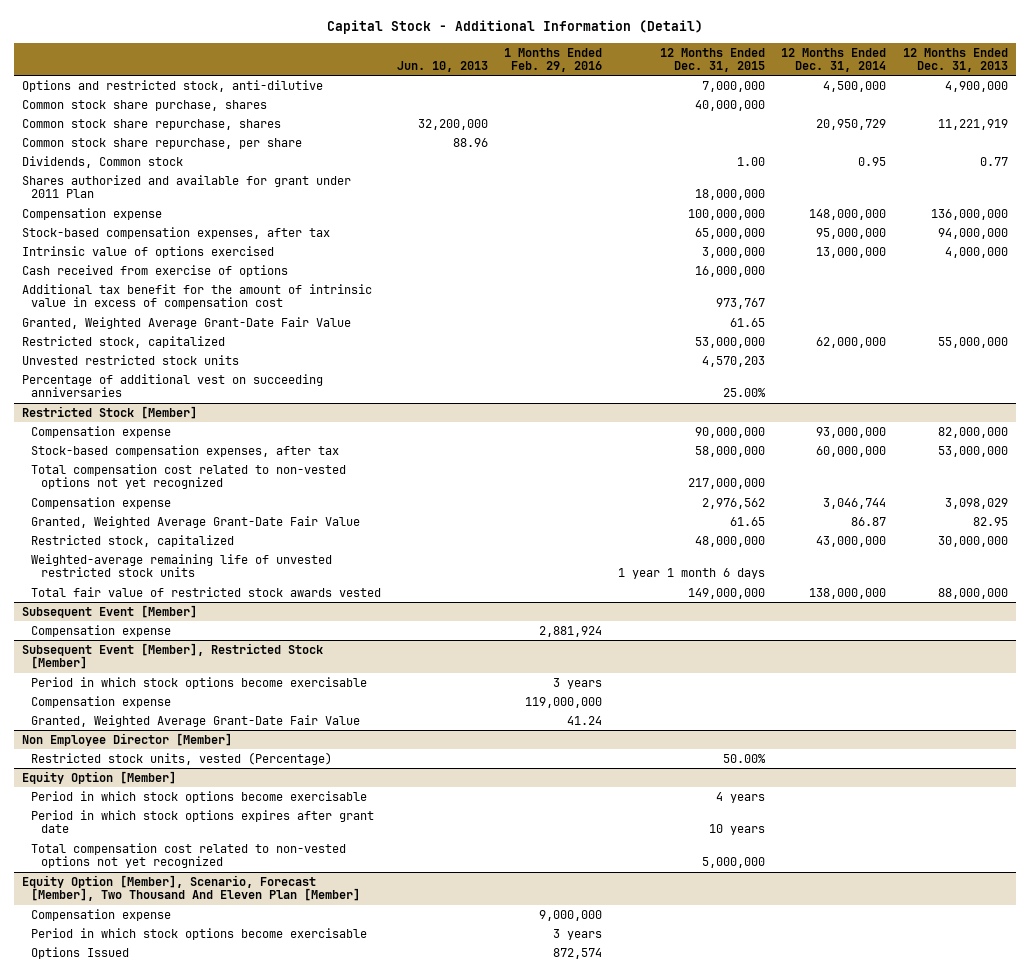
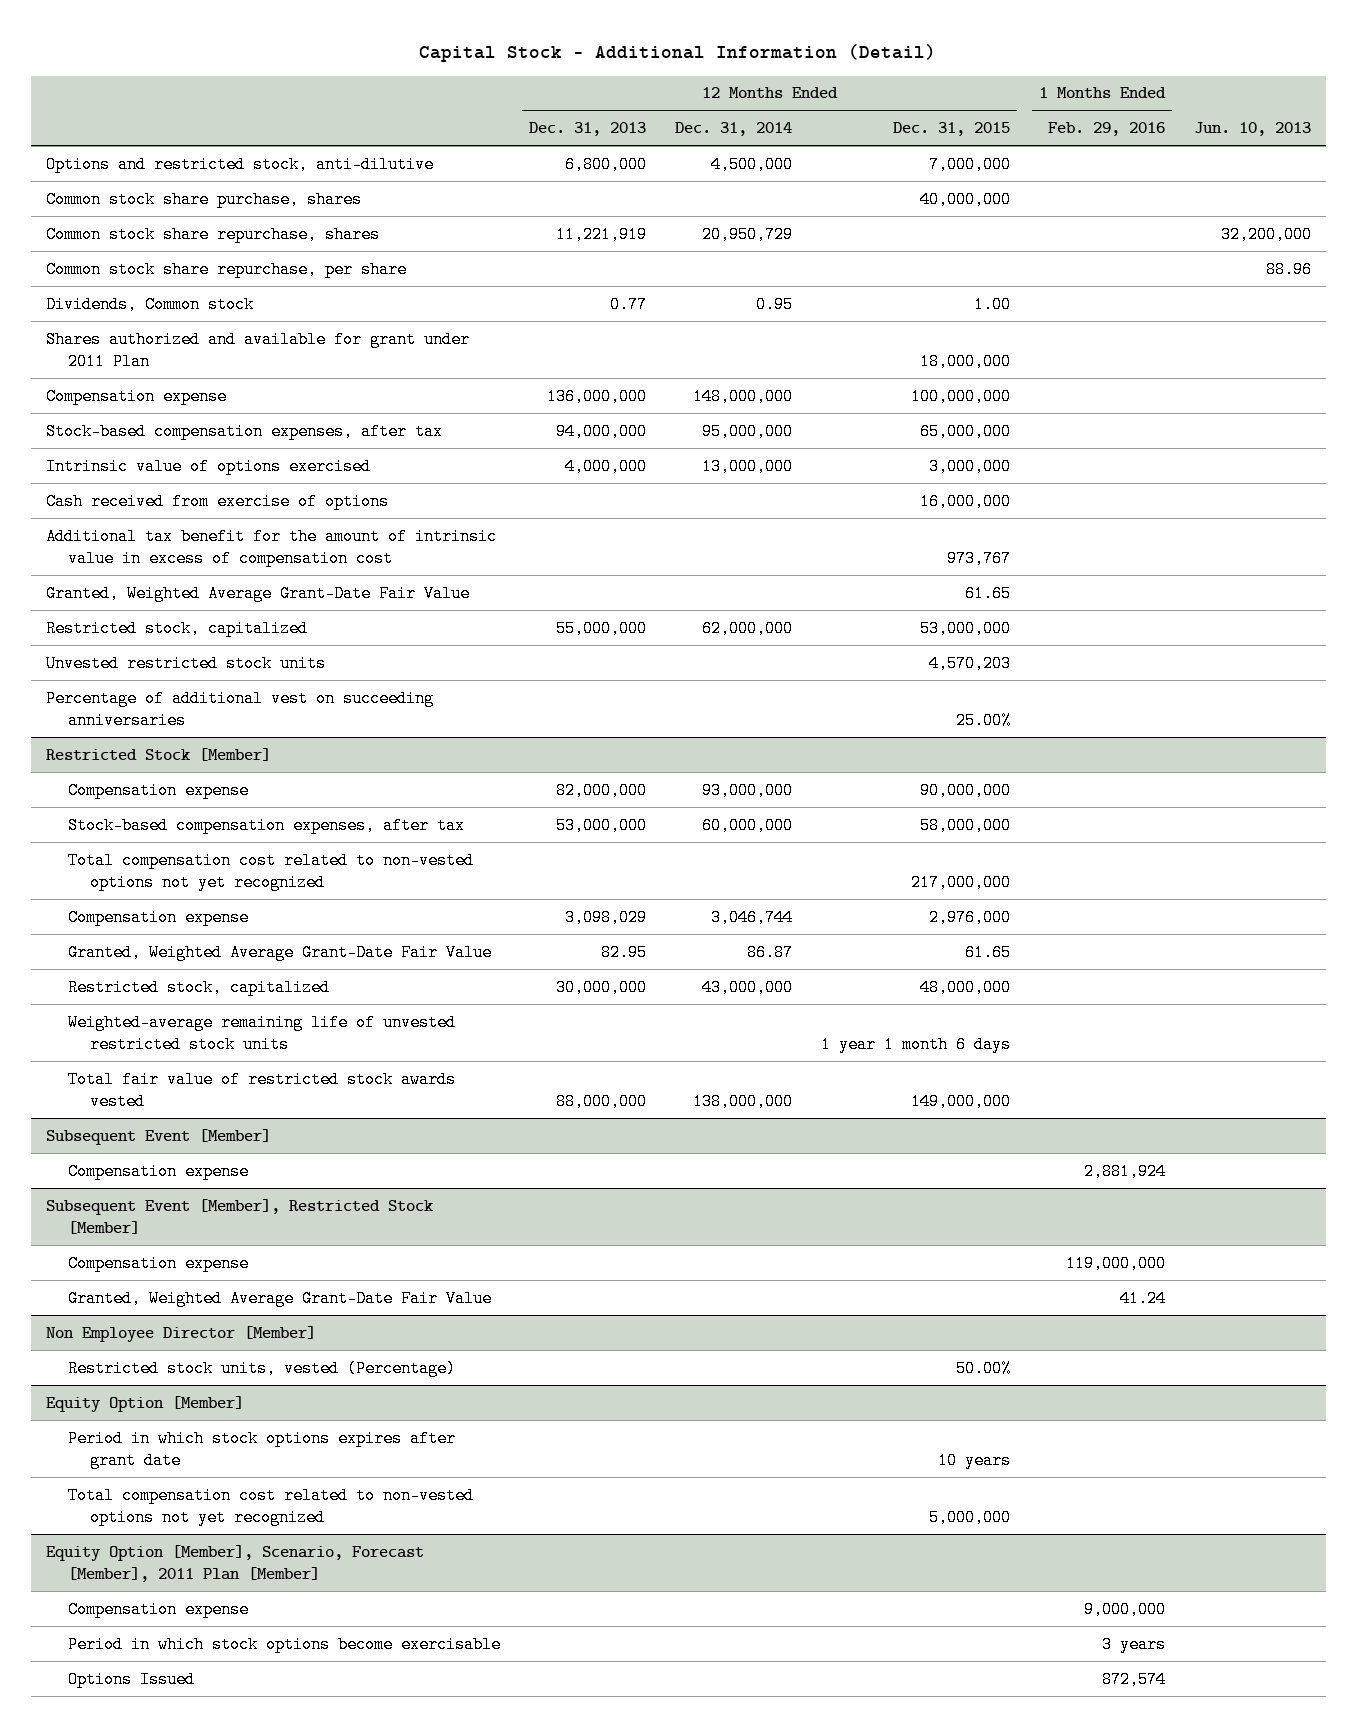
- | Jun. 10, 2013 | 1 Months Ended Feb. 29, 2016 | 12 Months Ended Dec. 31, 2015 | 12 Months Ended Dec. 31, 2014 | 12 Months Ended Dec. 31, 2013
+ | 12 Months Ended Dec. 31, 2013 | 12 Months Ended Dec. 31, 2014 | 12 Months Ended Dec. 31, 2015 | 1 Months Ended Feb. 29, 2016 | Jun. 10, 2013
- Options and restricted stock, anti-dilutive | | | 7,000,000 | 4,500,000 | 4,900,000
+ Options and restricted stock, anti-dilutive | 6,800,000 | 4,500,000 | 7,000,000 | |
@ Restricted Stock [Member]
- Compensation expense | | | 2,976,562 | 3,046,744 | 3,098,029
+ Compensation expense | 3,098,029 | 3,046,744 | 2,976,000 | |
@ Subsequent Event [Member], Restricted Stock [Member]
- Period in which stock options become exercisable | | 3 years | | |
@ Equity Option [Member]
- Period in which stock options become exercisable | | | 4 years | |
- Equity Option [Member], Scenario, Forecast [Member], Two Thousand And Eleven Plan [Member]
+ Equity Option [Member], Scenario, Forecast [Member], 2011 Plan [Member]

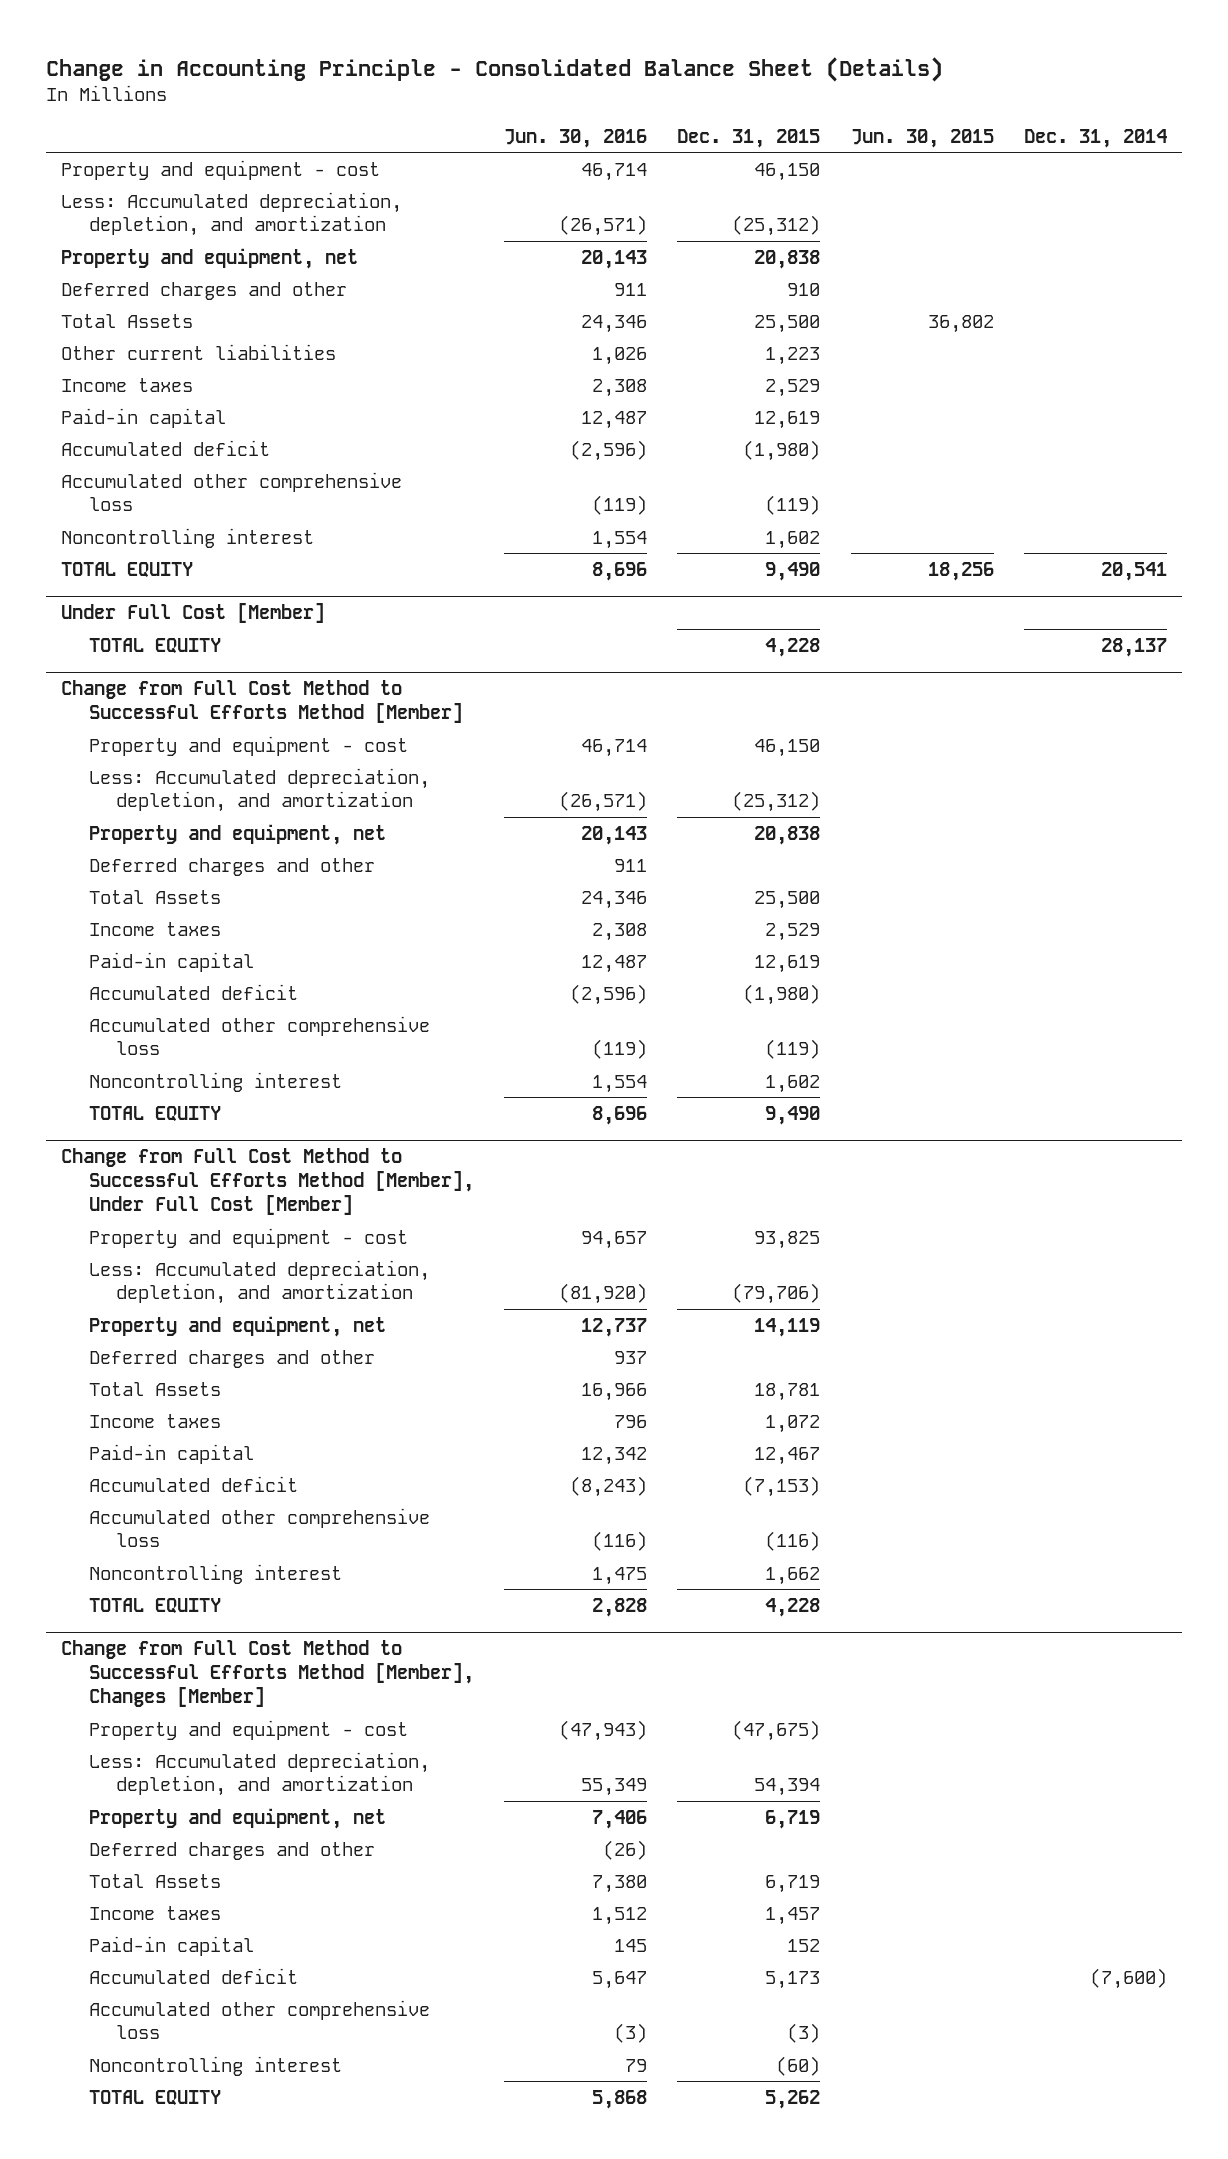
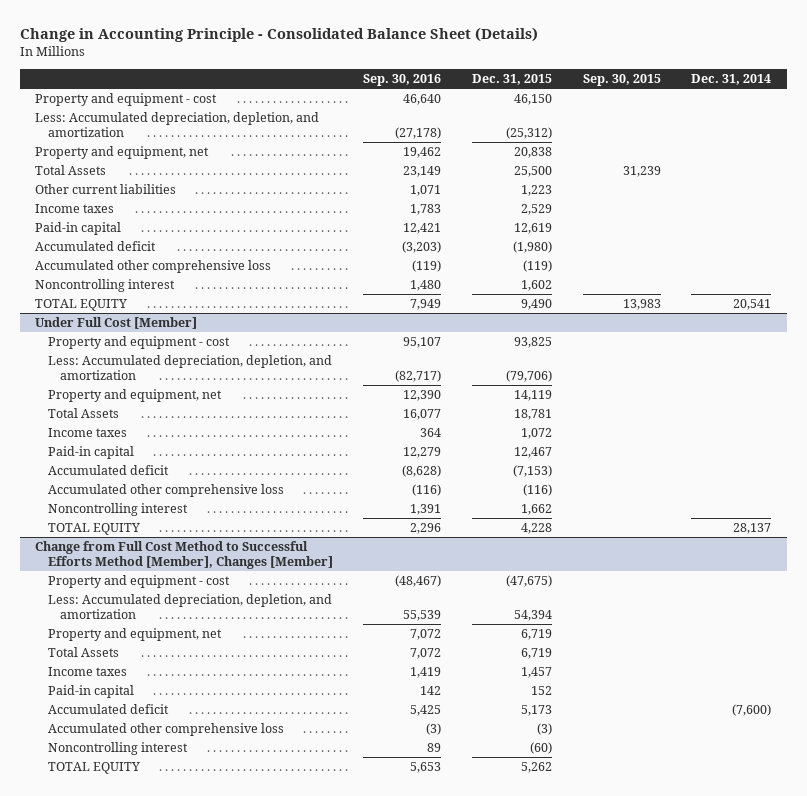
- | Jun. 30, 2016 | Dec. 31, 2015 | Jun. 30, 2015 | Dec. 31, 2014
+ | Sep. 30, 2016 | Dec. 31, 2015 | Sep. 30, 2015 | Dec. 31, 2014
- Deferred charges and other | 911 | 910 | |
- Change from Full Cost Method to Successful Efforts Method [Member]
- Property and equipment - cost | 46,714 | 46,150 | |
- Less: Accumulated depreciation, depletion, and amortization | (26,571) | (25,312) | |
- Property and equipment, net | 20,143 | 20,838 | |
- Deferred charges and other | 911 | | |
- Total Assets | 24,346 | 25,500 | |
- Income taxes | 2,308 | 2,529 | |
- Paid-in capital | 12,487 | 12,619 | |
- Accumulated deficit | (2,596) | (1,980) | |
- Accumulated other comprehensive loss | (119) | (119) | |
- Noncontrolling interest | 1,554 | 1,602 | |
- TOTAL EQUITY | 8,696 | 9,490 | |
- Change from Full Cost Method to Successful Efforts Method [Member], Under Full Cost [Member]
- Deferred charges and other | 937 | | |
- TOTAL EQUITY | 2,828 | 4,228 | |
@ Under Full Cost [Member]
moved down: TOTAL EQUITY | 2,296 | 4,228 | | 28,137
@ Change from Full Cost Method to Successful Efforts Method [Member], Changes [Member]
- Deferred charges and other | (26) | | |

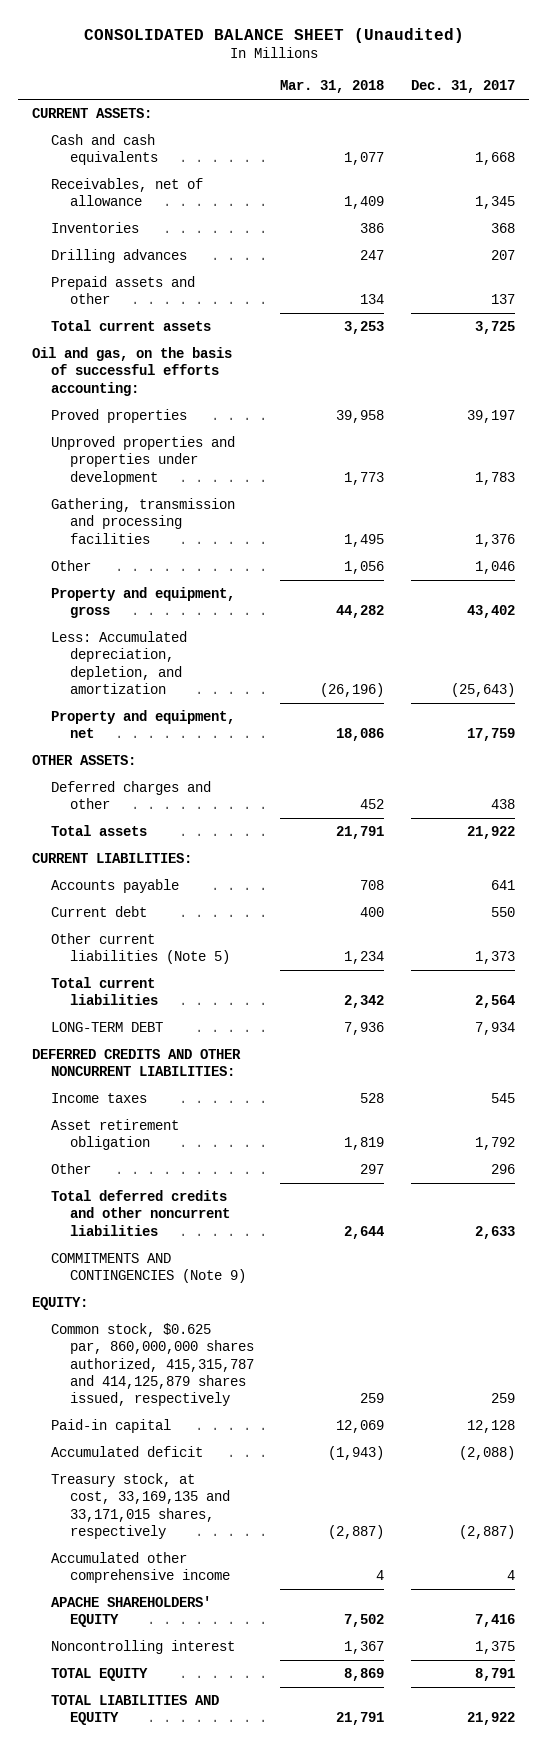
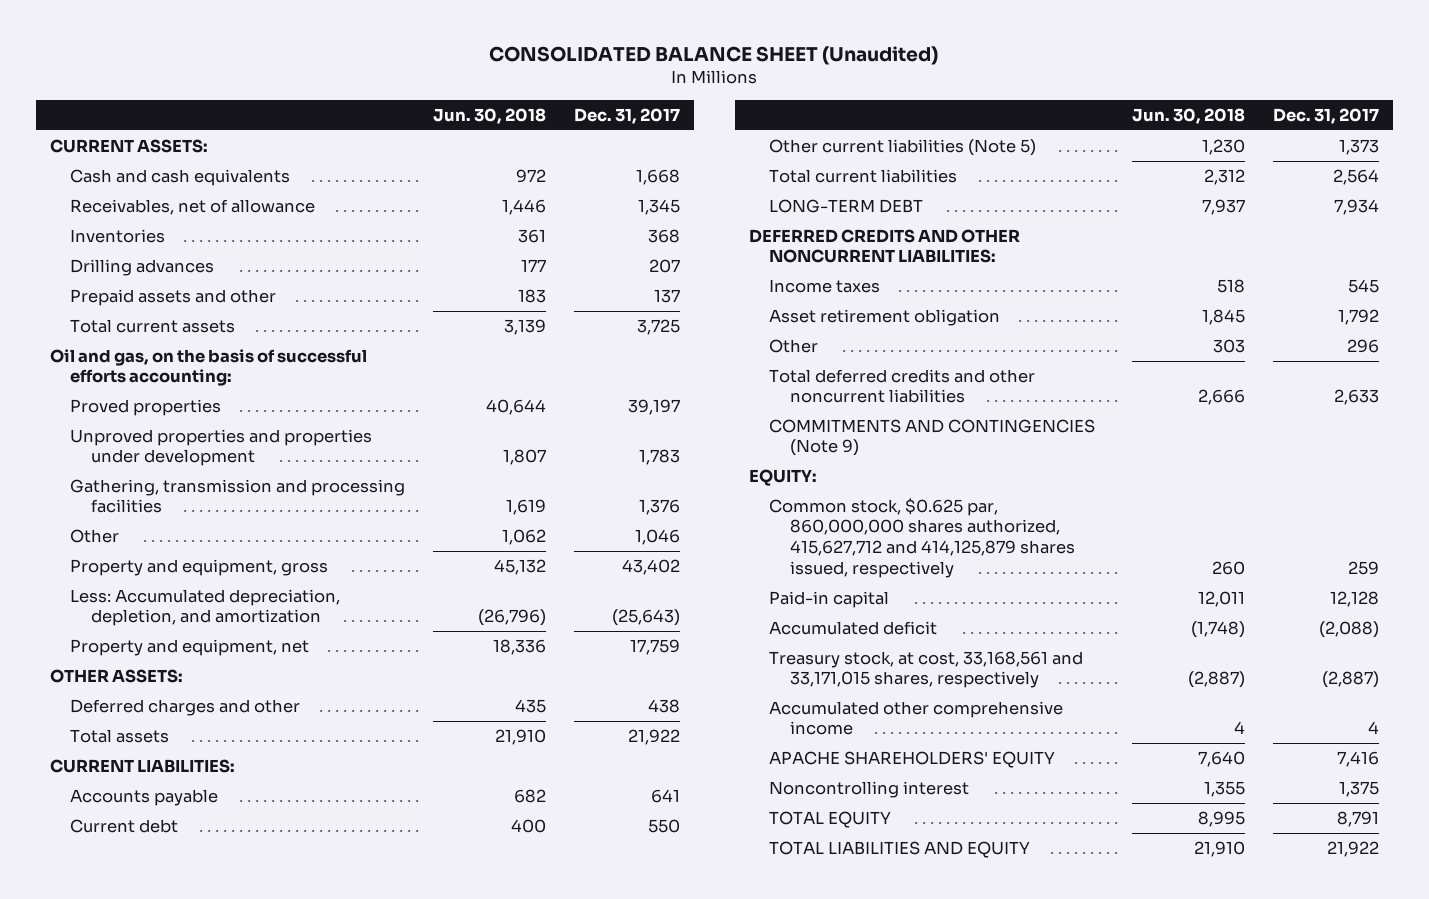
- | Mar. 31, 2018 | Dec. 31, 2017
+ | Jun. 30, 2018 | Dec. 31, 2017
- Common stock, $0.625 par, 860,000,000 shares authorized, 415,315,787 and 414,125,879 shares issued, respectively | 259 | 259
+ Common stock, $0.625 par, 860,000,000 shares authorized, 415,627,712 and 414,125,879 shares issued, respectively | 260 | 259
- Treasury stock, at cost, 33,169,135 and 33,171,015 shares, respectively | (2,887) | (2,887)
+ Treasury stock, at cost, 33,168,561 and 33,171,015 shares, respectively | (2,887) | (2,887)

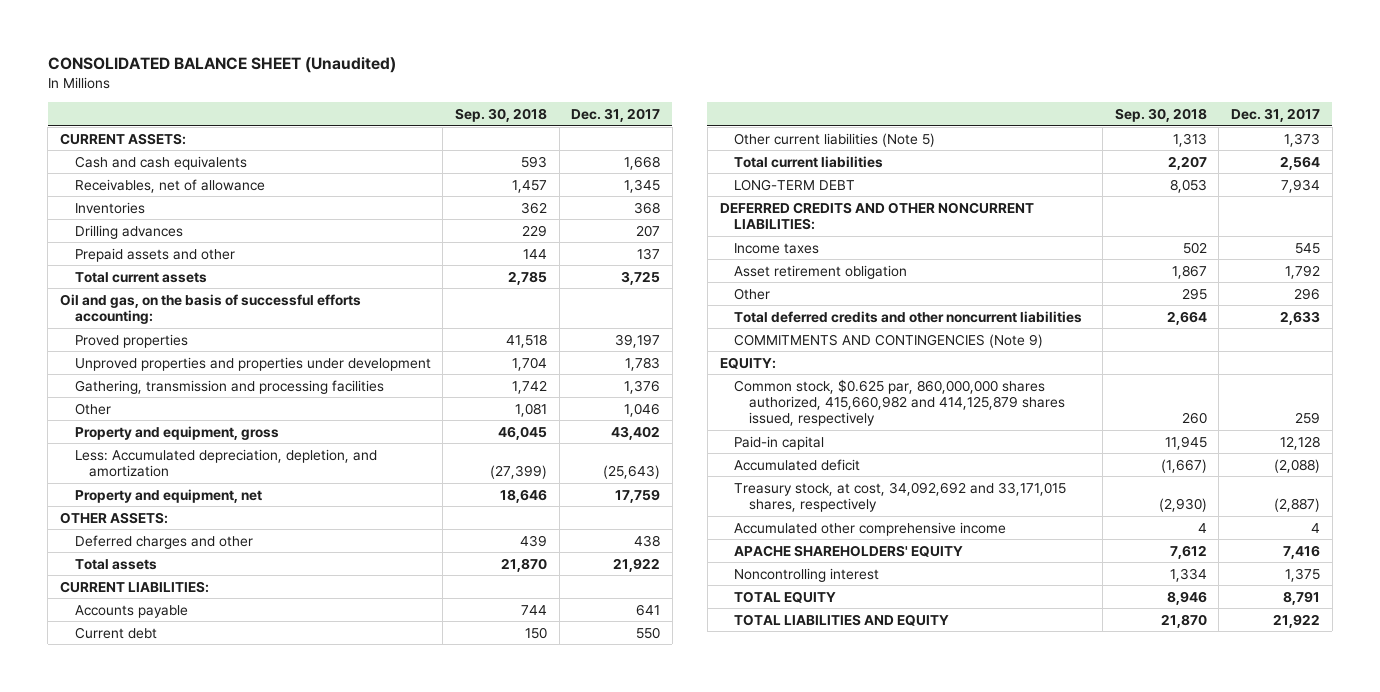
- | Jun. 30, 2018 | Dec. 31, 2017
+ | Sep. 30, 2018 | Dec. 31, 2017
- Common stock, $0.625 par, 860,000,000 shares authorized, 415,627,712 and 414,125,879 shares issued, respectively | 260 | 259
+ Common stock, $0.625 par, 860,000,000 shares authorized, 415,660,982 and 414,125,879 shares issued, respectively | 260 | 259
- Treasury stock, at cost, 33,168,561 and 33,171,015 shares, respectively | (2,887) | (2,887)
+ Treasury stock, at cost, 34,092,692 and 33,171,015 shares, respectively | (2,930) | (2,887)

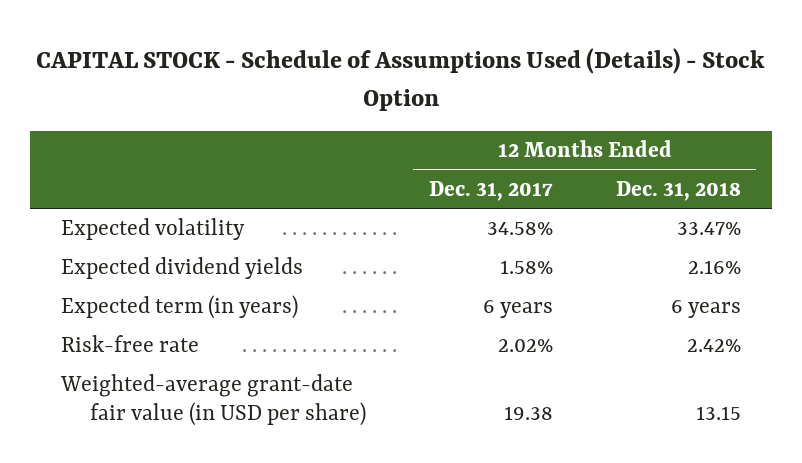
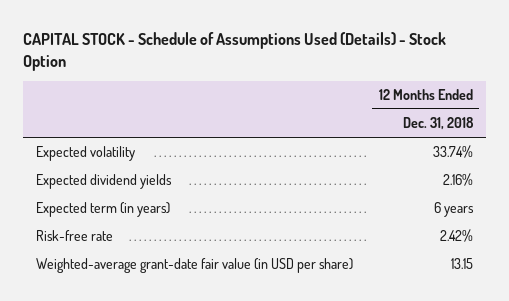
- | 12 Months Ended Dec. 31, 2017 | 12 Months Ended Dec. 31, 2018
+ | 12 Months Ended Dec. 31, 2018
- Expected volatility | 34.58% | 33.47%
+ Expected volatility | 33.74%

